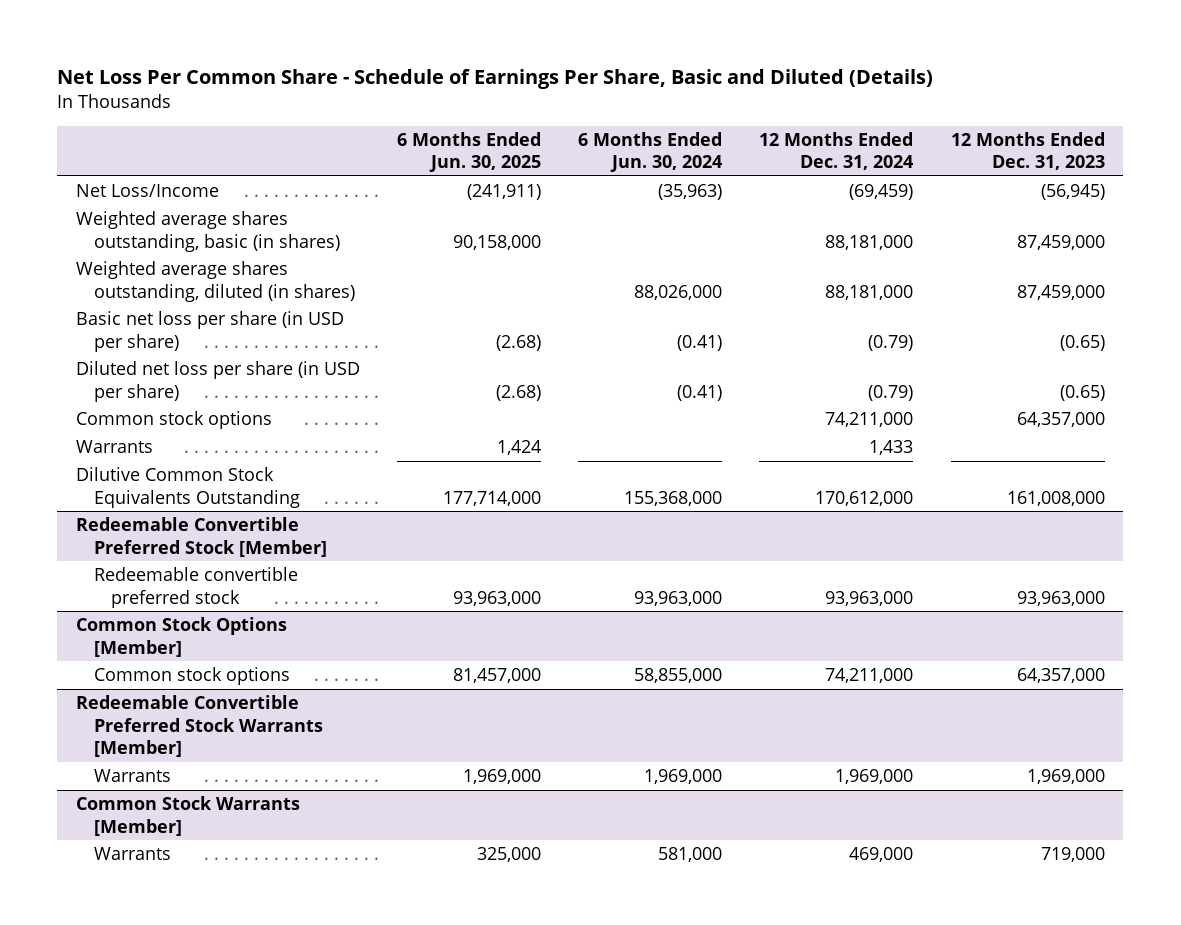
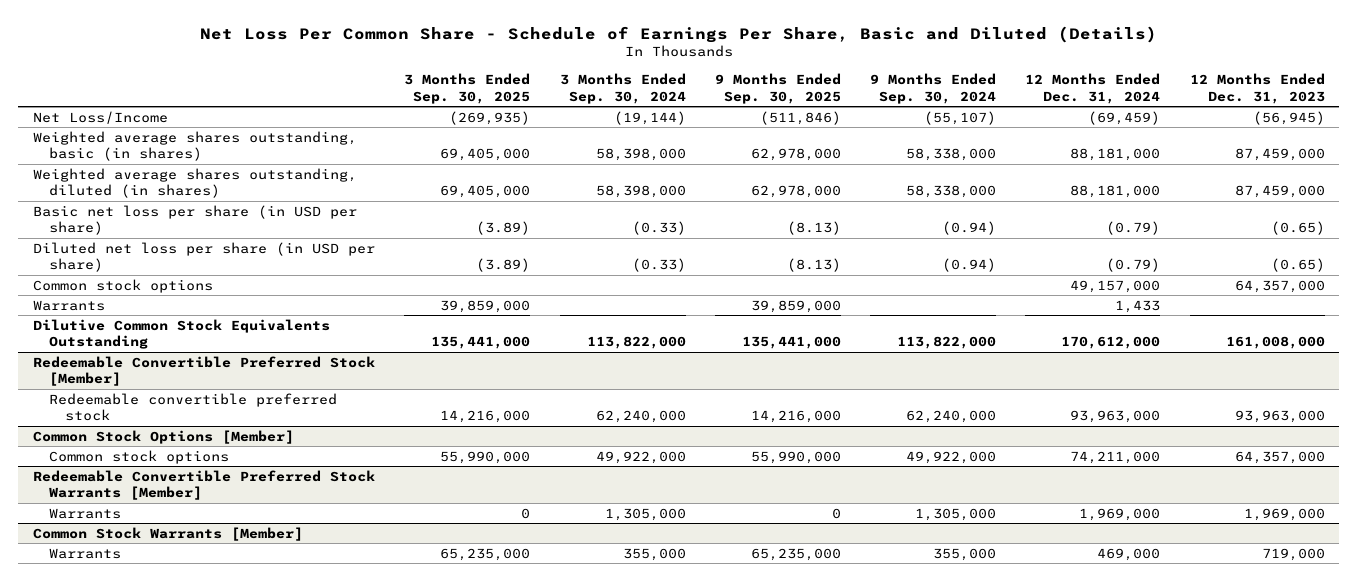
- | 6 Months Ended Jun. 30, 2025 | 6 Months Ended Jun. 30, 2024 | 12 Months Ended Dec. 31, 2024 | 12 Months Ended Dec. 31, 2023
+ | 3 Months Ended Sep. 30, 2025 | 3 Months Ended Sep. 30, 2024 | 9 Months Ended Sep. 30, 2025 | 9 Months Ended Sep. 30, 2024 | 12 Months Ended Dec. 31, 2024 | 12 Months Ended Dec. 31, 2023
- Common stock options | | | 74,211,000 | 64,357,000
+ Common stock options | | | | | 49,157,000 | 64,357,000

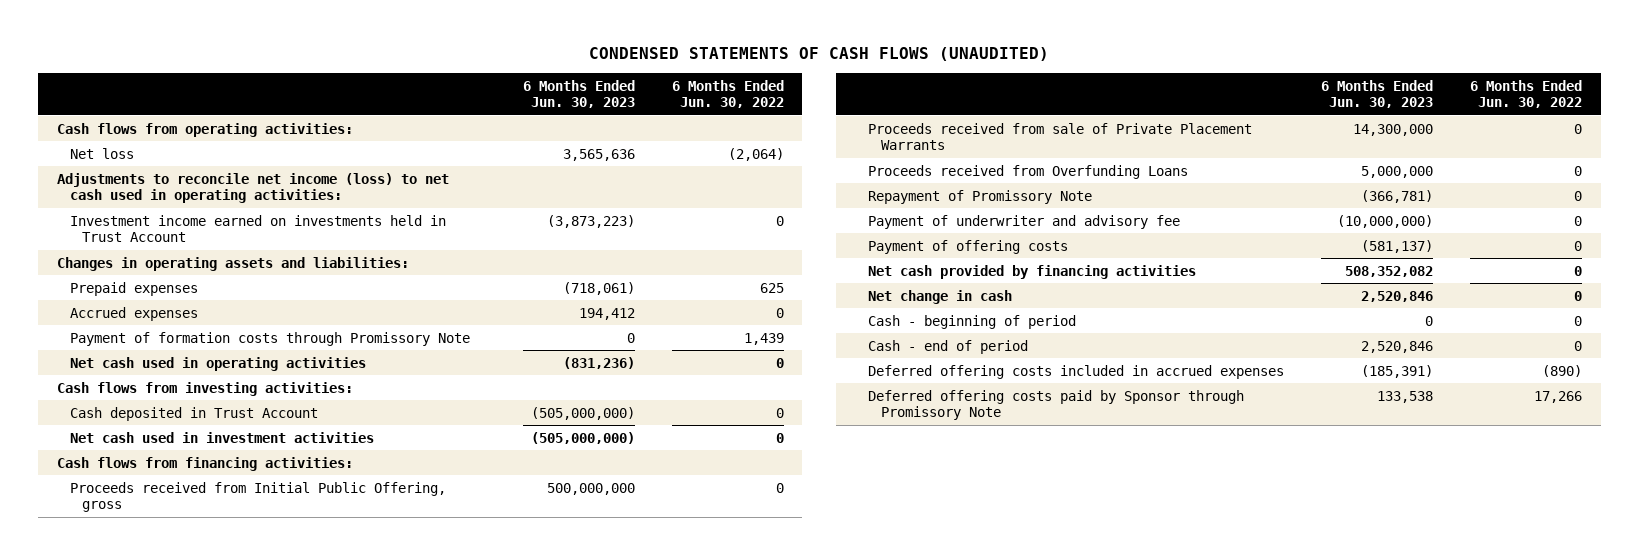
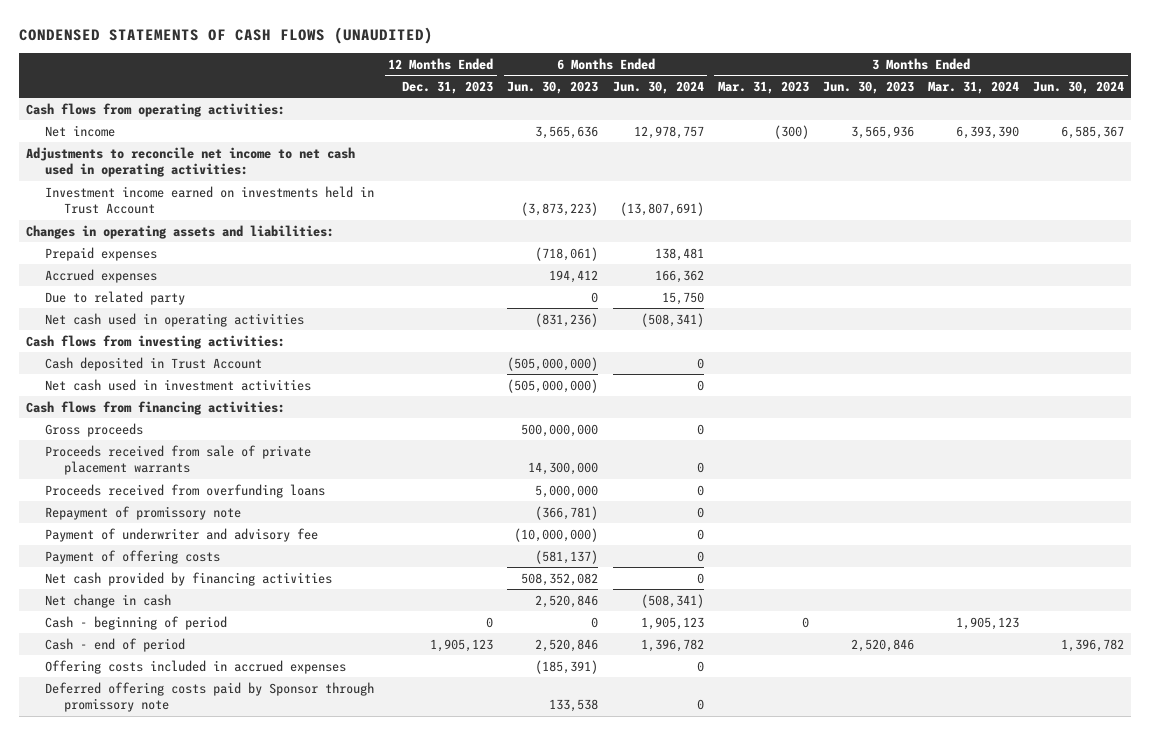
- | 6 Months Ended Jun. 30, 2023 | 6 Months Ended Jun. 30, 2022
+ | 12 Months Ended Dec. 31, 2023 | 6 Months Ended Jun. 30, 2023 | 6 Months Ended Jun. 30, 2024 | 3 Months Ended Mar. 31, 2023 | 3 Months Ended Jun. 30, 2023 | 3 Months Ended Mar. 31, 2024 | 3 Months Ended Jun. 30, 2024
- Net loss | 3,565,636 | (2,064)
- Adjustments to reconcile net income (loss) to net cash used in operating activities:
+ Net income | | 3,565,636 | 12,978,757 | (300) | 3,565,936 | 6,393,390 | 6,585,367
+ Adjustments to reconcile net income to net cash used in operating activities:
- Payment of formation costs through Promissory Note | 0 | 1,439
+ Due to related party | | 0 | 15,750 | | | |
- Proceeds received from Initial Public Offering, gross | 500,000,000 | 0
- Proceeds received from sale of Private Placement Warrants | 14,300,000 | 0
- Proceeds received from Overfunding Loans | 5,000,000 | 0
- Repayment of Promissory Note | (366,781) | 0
+ Gross proceeds | | 500,000,000 | 0 | | | |
+ Proceeds received from sale of private placement warrants | | 14,300,000 | 0 | | | |
+ Proceeds received from overfunding loans | | 5,000,000 | 0 | | | |
+ Repayment of promissory note | | (366,781) | 0 | | | |
- Deferred offering costs included in accrued expenses | (185,391) | (890)
- Deferred offering costs paid by Sponsor through Promissory Note | 133,538 | 17,266
+ Offering costs included in accrued expenses | | (185,391) | 0 | | | |
+ Deferred offering costs paid by Sponsor through promissory note | | 133,538 | 0 | | | |

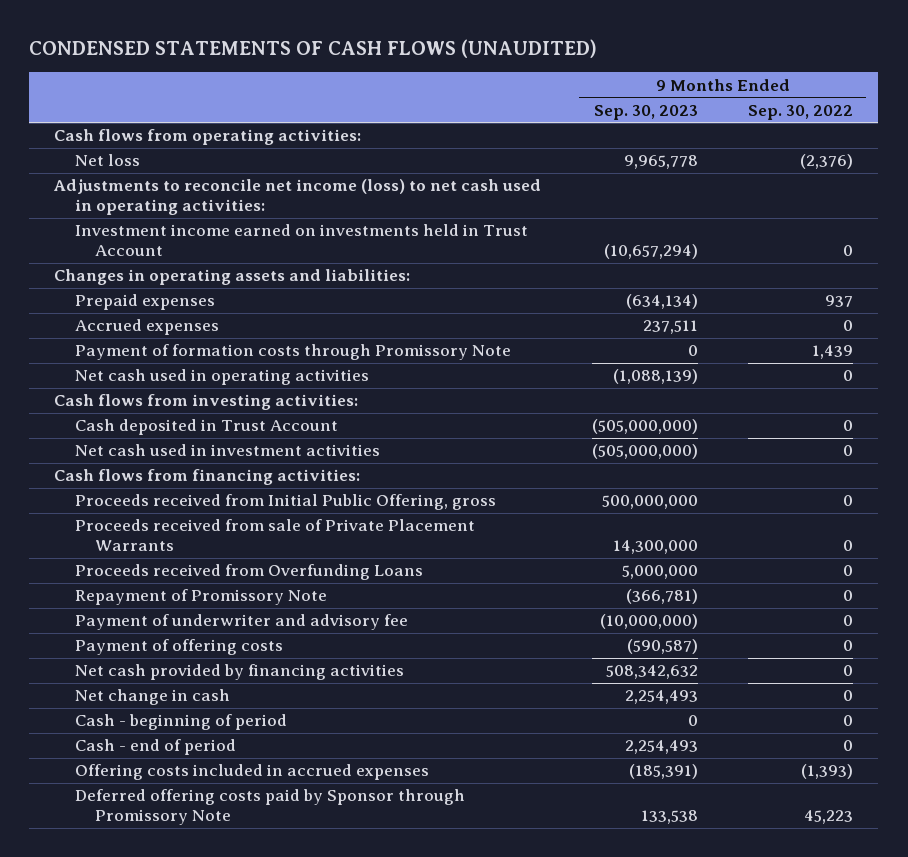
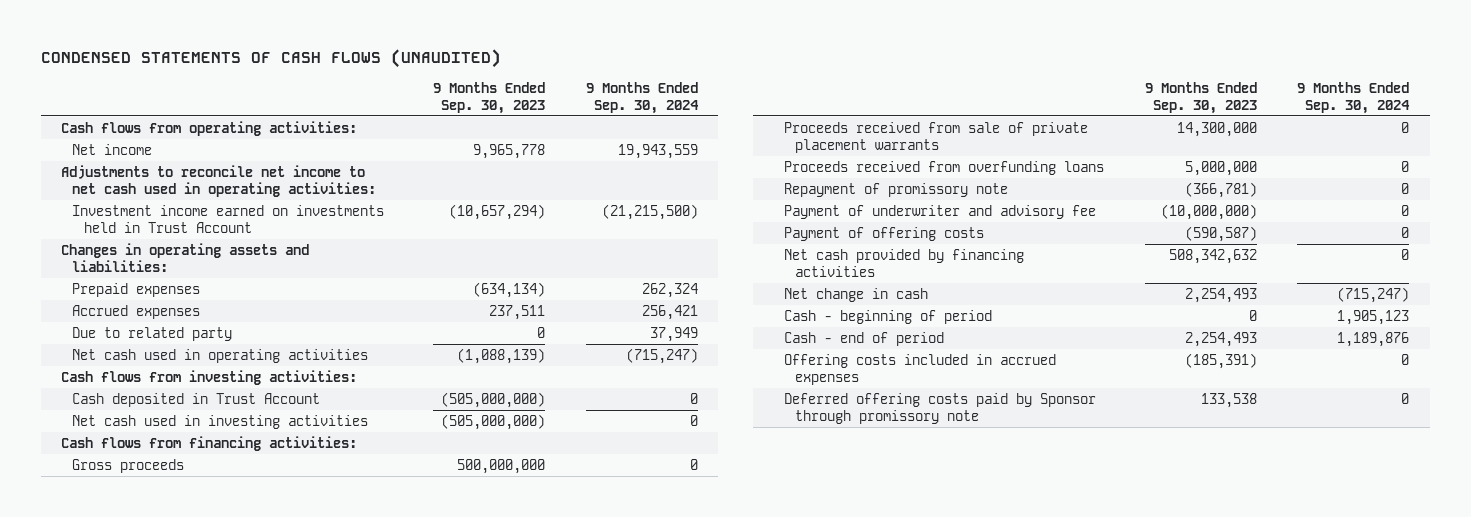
- | 9 Months Ended Sep. 30, 2023 | 9 Months Ended Sep. 30, 2022
+ | 9 Months Ended Sep. 30, 2023 | 9 Months Ended Sep. 30, 2024
- Net loss | 9,965,778 | (2,376)
- Adjustments to reconcile net income (loss) to net cash used in operating activities:
+ Net income | 9,965,778 | 19,943,559
+ Adjustments to reconcile net income to net cash used in operating activities:
- Payment of formation costs through Promissory Note | 0 | 1,439
+ Due to related party | 0 | 37,949
- Net cash used in investment activities | (505,000,000) | 0
+ Net cash used in investing activities | (505,000,000) | 0
- Proceeds received from Initial Public Offering, gross | 500,000,000 | 0
- Proceeds received from sale of Private Placement Warrants | 14,300,000 | 0
- Proceeds received from Overfunding Loans | 5,000,000 | 0
- Repayment of Promissory Note | (366,781) | 0
+ Gross proceeds | 500,000,000 | 0
+ Proceeds received from sale of private placement warrants | 14,300,000 | 0
+ Proceeds received from overfunding loans | 5,000,000 | 0
+ Repayment of promissory note | (366,781) | 0
- Deferred offering costs paid by Sponsor through Promissory Note | 133,538 | 45,223
+ Deferred offering costs paid by Sponsor through promissory note | 133,538 | 0

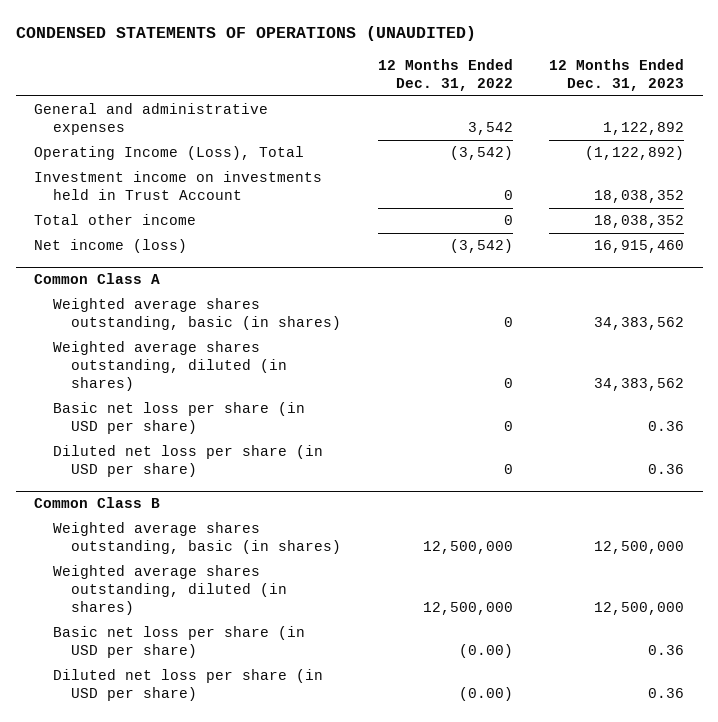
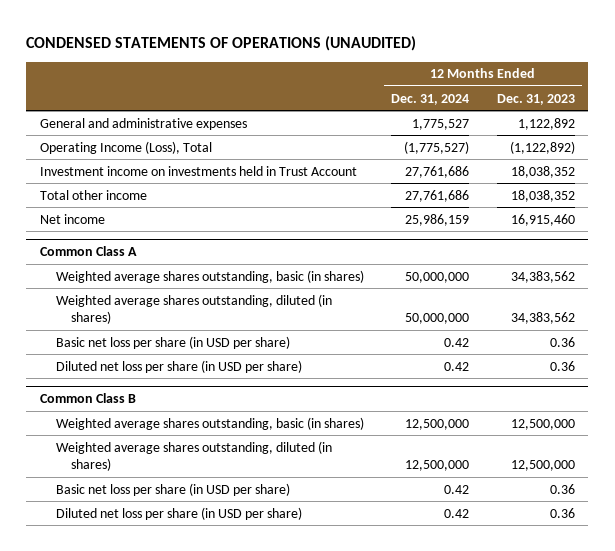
- | 12 Months Ended Dec. 31, 2022 | 12 Months Ended Dec. 31, 2023
+ | 12 Months Ended Dec. 31, 2024 | 12 Months Ended Dec. 31, 2023
- Net income (loss) | (3,542) | 16,915,460
+ Net income | 25,986,159 | 16,915,460

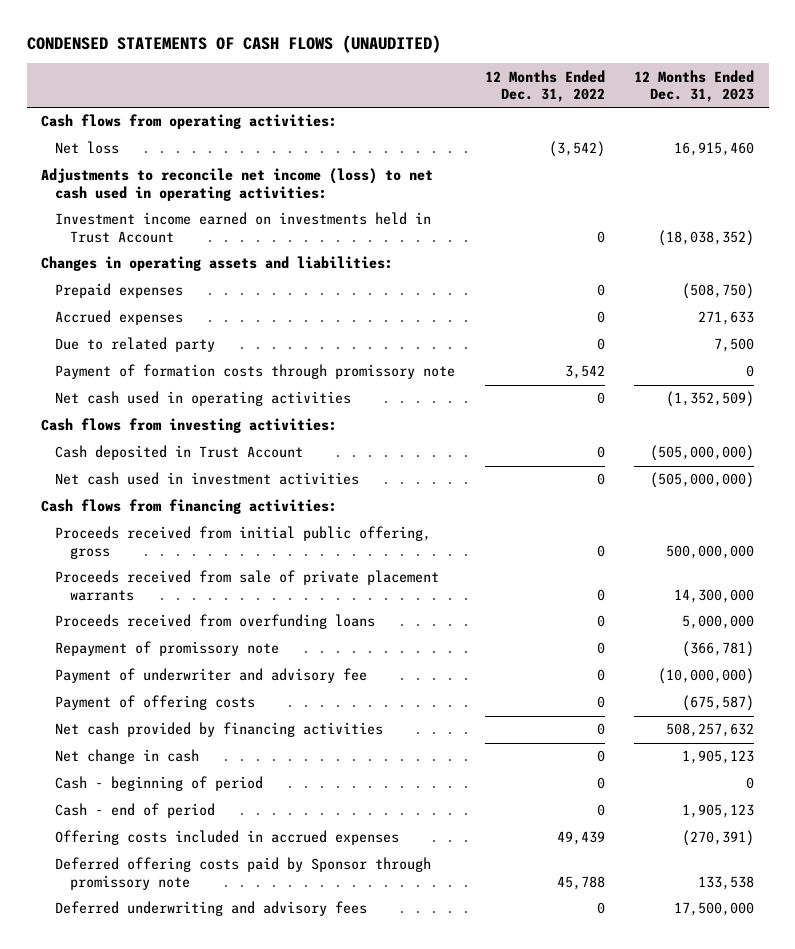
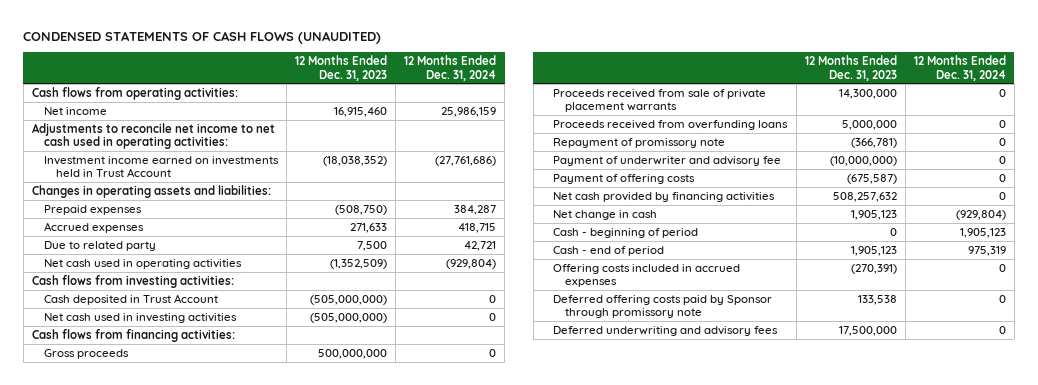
- | 12 Months Ended Dec. 31, 2022 | 12 Months Ended Dec. 31, 2023
+ | 12 Months Ended Dec. 31, 2023 | 12 Months Ended Dec. 31, 2024
- Net loss | (3,542) | 16,915,460
- Adjustments to reconcile net income (loss) to net cash used in operating activities:
+ Net income | 16,915,460 | 25,986,159
+ Adjustments to reconcile net income to net cash used in operating activities:
- Payment of formation costs through promissory note | 3,542 | 0
- Net cash used in investment activities | 0 | (505,000,000)
+ Net cash used in investing activities | (505,000,000) | 0
- Proceeds received from initial public offering, gross | 0 | 500,000,000
+ Gross proceeds | 500,000,000 | 0

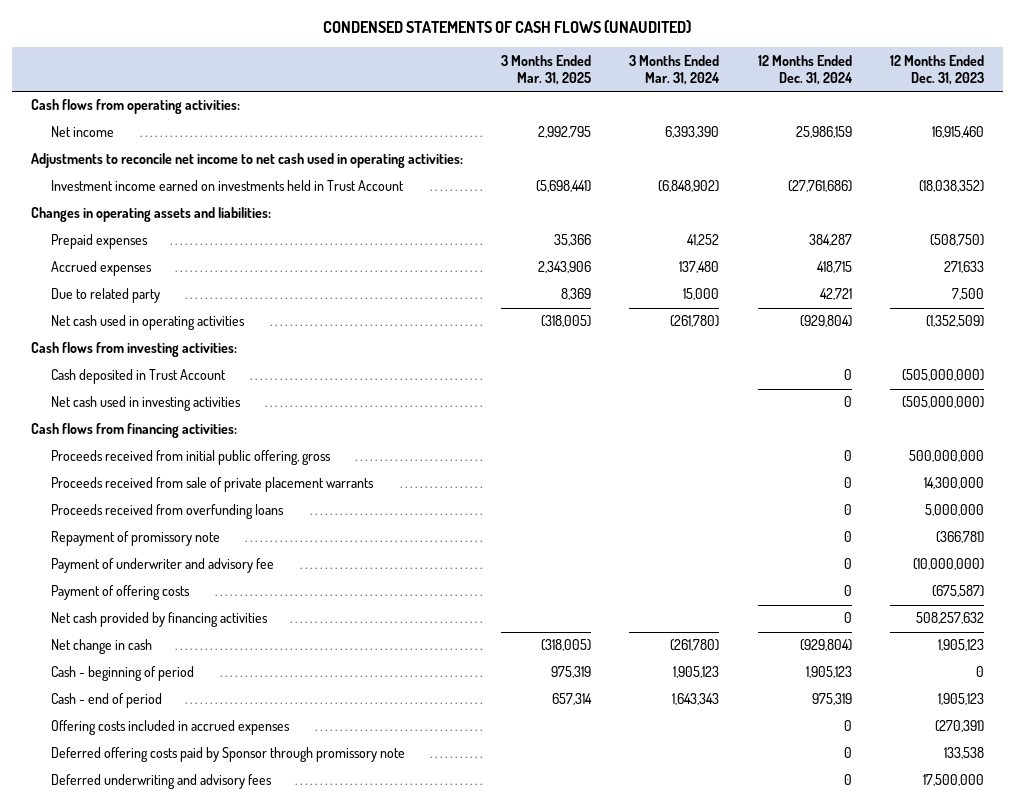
- | 12 Months Ended Dec. 31, 2023 | 12 Months Ended Dec. 31, 2024
+ | 3 Months Ended Mar. 31, 2025 | 3 Months Ended Mar. 31, 2024 | 12 Months Ended Dec. 31, 2024 | 12 Months Ended Dec. 31, 2023
- Gross proceeds | 500,000,000 | 0
+ Proceeds received from initial public offering, gross | | | 0 | 500,000,000

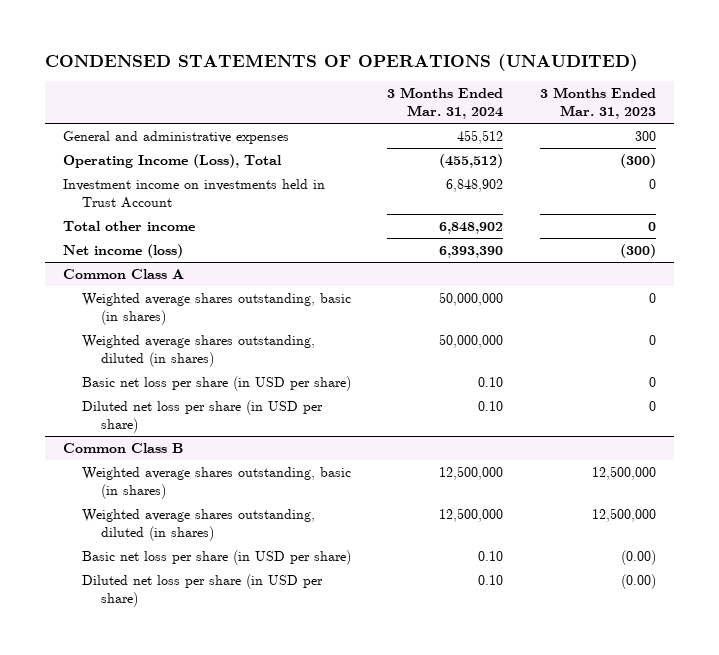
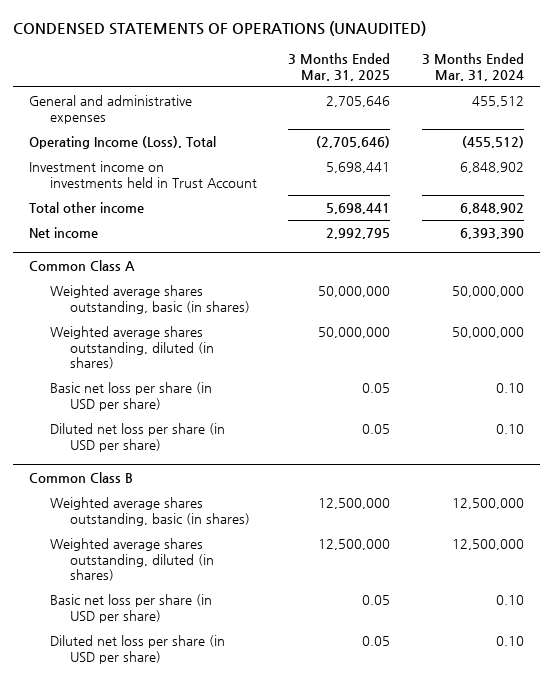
- | 3 Months Ended Mar. 31, 2024 | 3 Months Ended Mar. 31, 2023
+ | 3 Months Ended Mar. 31, 2025 | 3 Months Ended Mar. 31, 2024
- Net income (loss) | 6,393,390 | (300)
+ Net income | 2,992,795 | 6,393,390

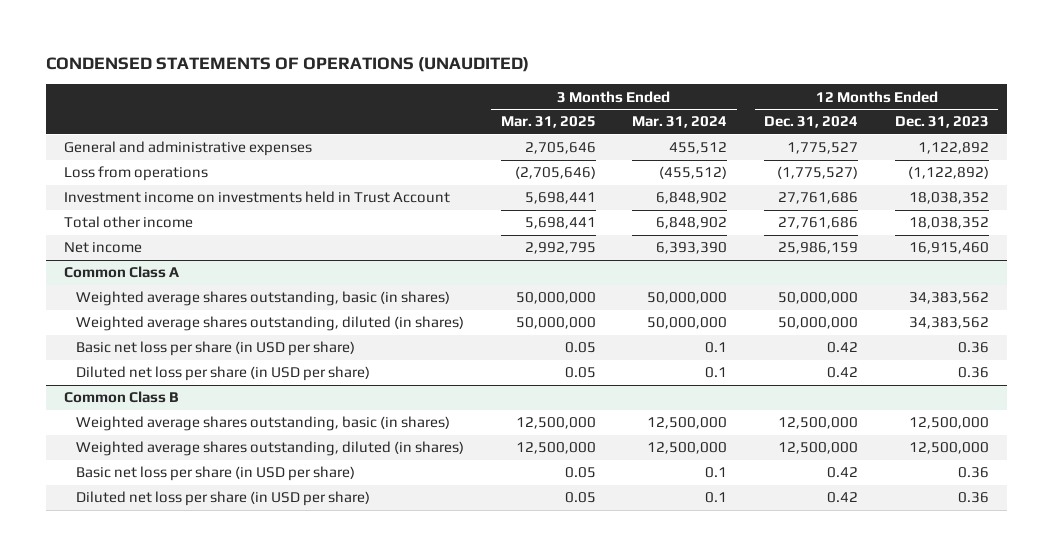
- | 3 Months Ended Mar. 31, 2025 | 3 Months Ended Mar. 31, 2024
+ | 3 Months Ended Mar. 31, 2025 | 3 Months Ended Mar. 31, 2024 | 12 Months Ended Dec. 31, 2024 | 12 Months Ended Dec. 31, 2023
- Operating Income (Loss), Total | (2,705,646) | (455,512)
+ Loss from operations | (2,705,646) | (455,512) | (1,775,527) | (1,122,892)
@ Common Class A
- Basic net loss per share (in USD per share) | 0.05 | 0.10
- Diluted net loss per share (in USD per share) | 0.05 | 0.10
+ Basic net loss per share (in USD per share) | 0.05 | 0.1 | 0.42 | 0.36
+ Diluted net loss per share (in USD per share) | 0.05 | 0.1 | 0.42 | 0.36
@ Common Class B
- Basic net loss per share (in USD per share) | 0.05 | 0.10
- Diluted net loss per share (in USD per share) | 0.05 | 0.10
+ Basic net loss per share (in USD per share) | 0.05 | 0.1 | 0.42 | 0.36
+ Diluted net loss per share (in USD per share) | 0.05 | 0.1 | 0.42 | 0.36

